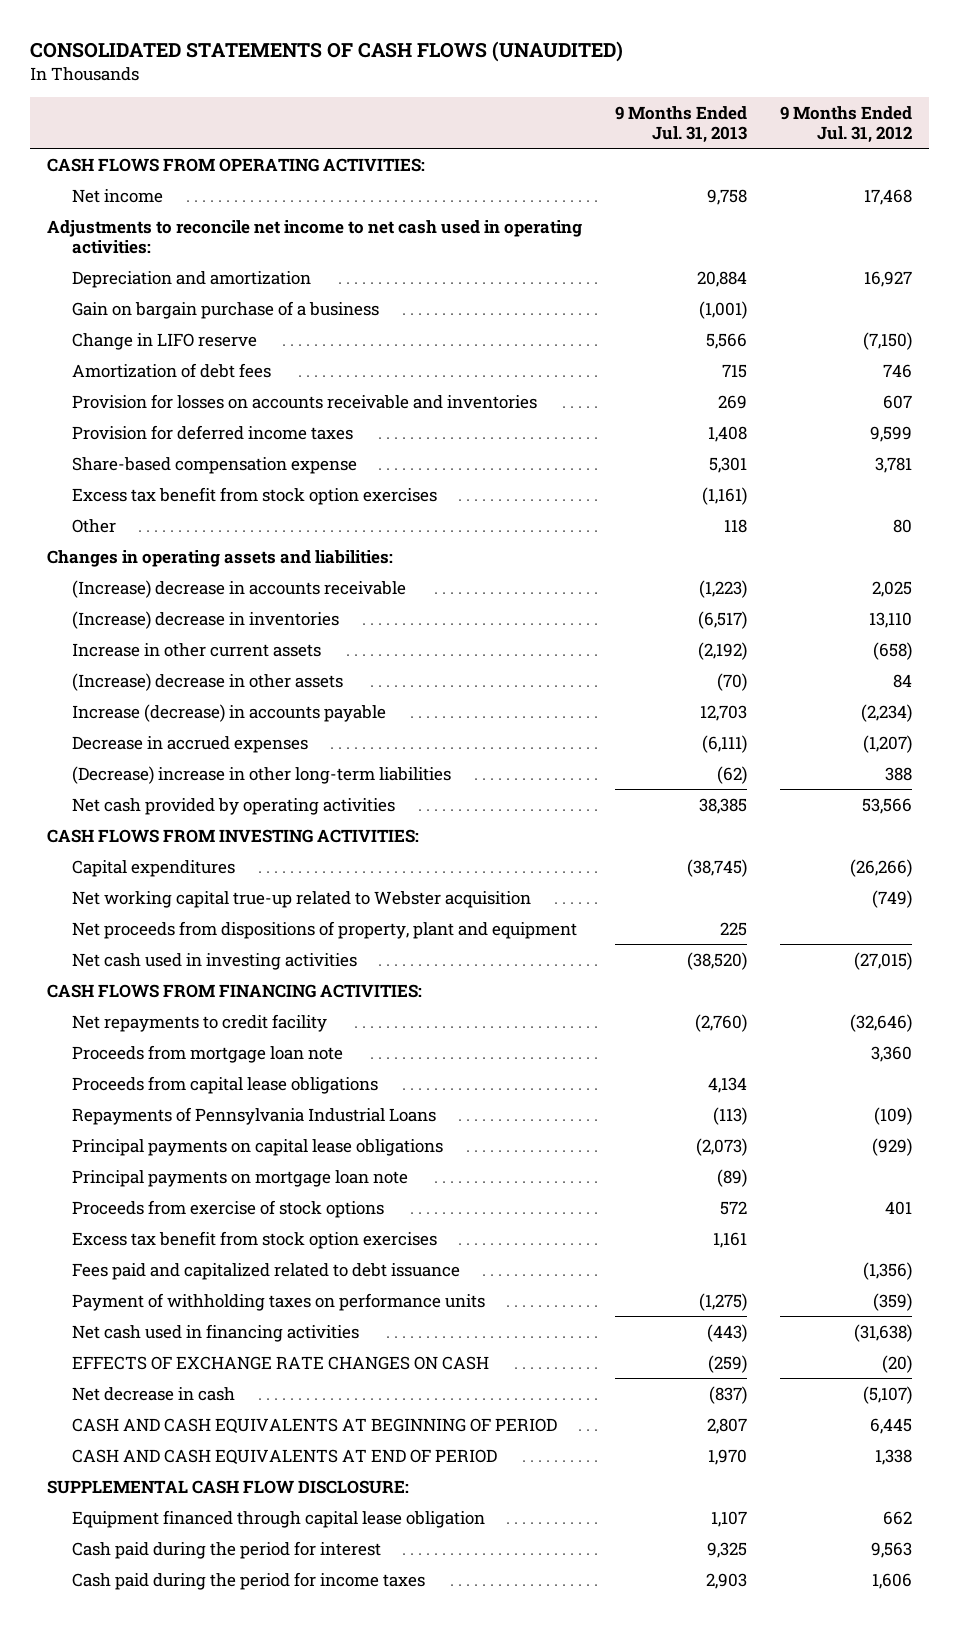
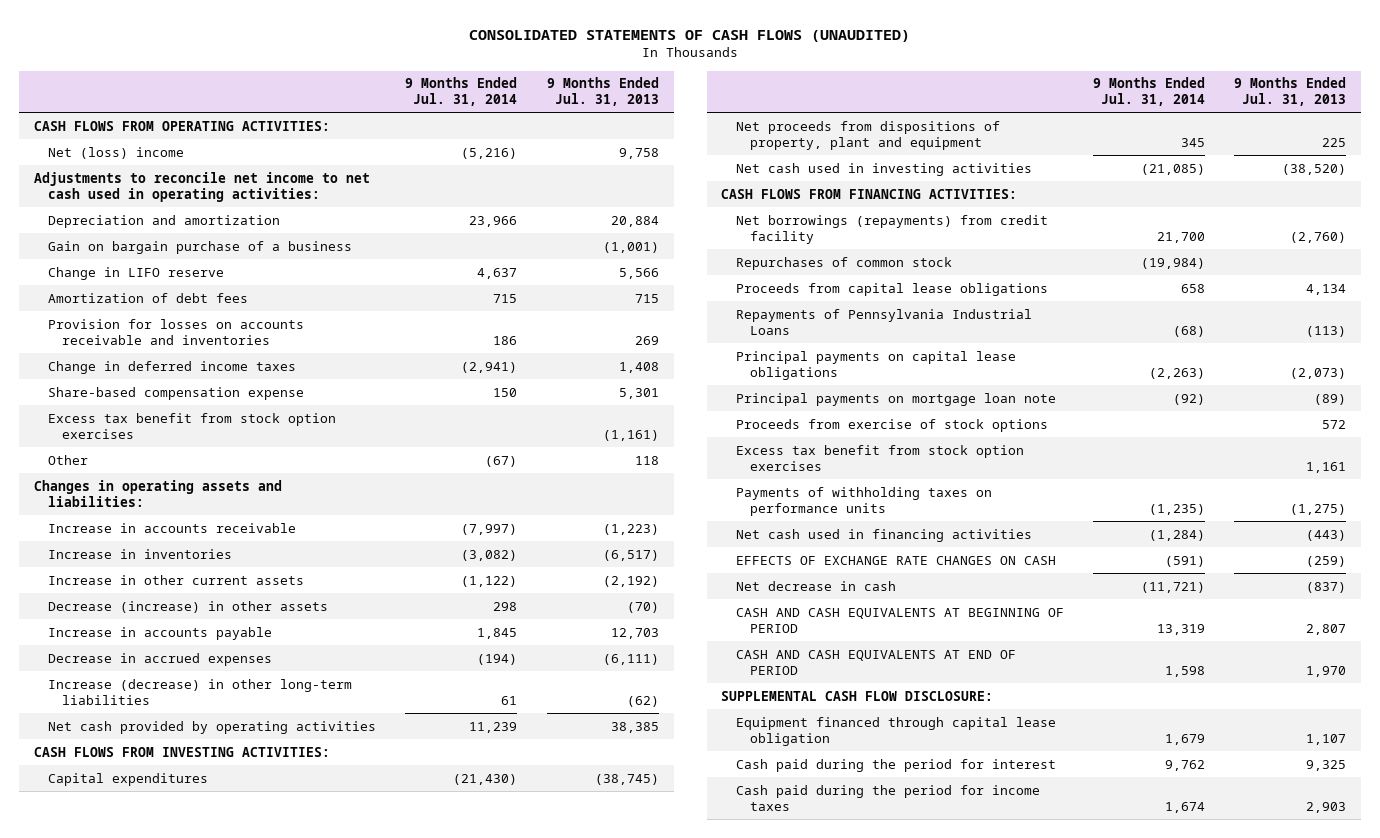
- | 9 Months Ended Jul. 31, 2013 | 9 Months Ended Jul. 31, 2012
+ | 9 Months Ended Jul. 31, 2014 | 9 Months Ended Jul. 31, 2013
- Net income | 9,758 | 17,468
+ Net (loss) income | (5,216) | 9,758
- Provision for deferred income taxes | 1,408 | 9,599
+ Change in deferred income taxes | (2,941) | 1,408
- (Increase) decrease in accounts receivable | (1,223) | 2,025
- (Increase) decrease in inventories | (6,517) | 13,110
+ Increase in accounts receivable | (7,997) | (1,223)
+ Increase in inventories | (3,082) | (6,517)
- (Increase) decrease in other assets | (70) | 84
- Increase (decrease) in accounts payable | 12,703 | (2,234)
+ Decrease (increase) in other assets | 298 | (70)
+ Increase in accounts payable | 1,845 | 12,703
- (Decrease) increase in other long-term liabilities | (62) | 388
+ Increase (decrease) in other long-term liabilities | 61 | (62)
- Net working capital true-up related to Webster acquisition | | (749)
- Net repayments to credit facility | (2,760) | (32,646)
- Proceeds from mortgage loan note | | 3,360
+ Net borrowings (repayments) from credit facility | 21,700 | (2,760)
+ Repurchases of common stock | (19,984) |
- Fees paid and capitalized related to debt issuance | | (1,356)
- Payment of withholding taxes on performance units | (1,275) | (359)
+ Payments of withholding taxes on performance units | (1,235) | (1,275)

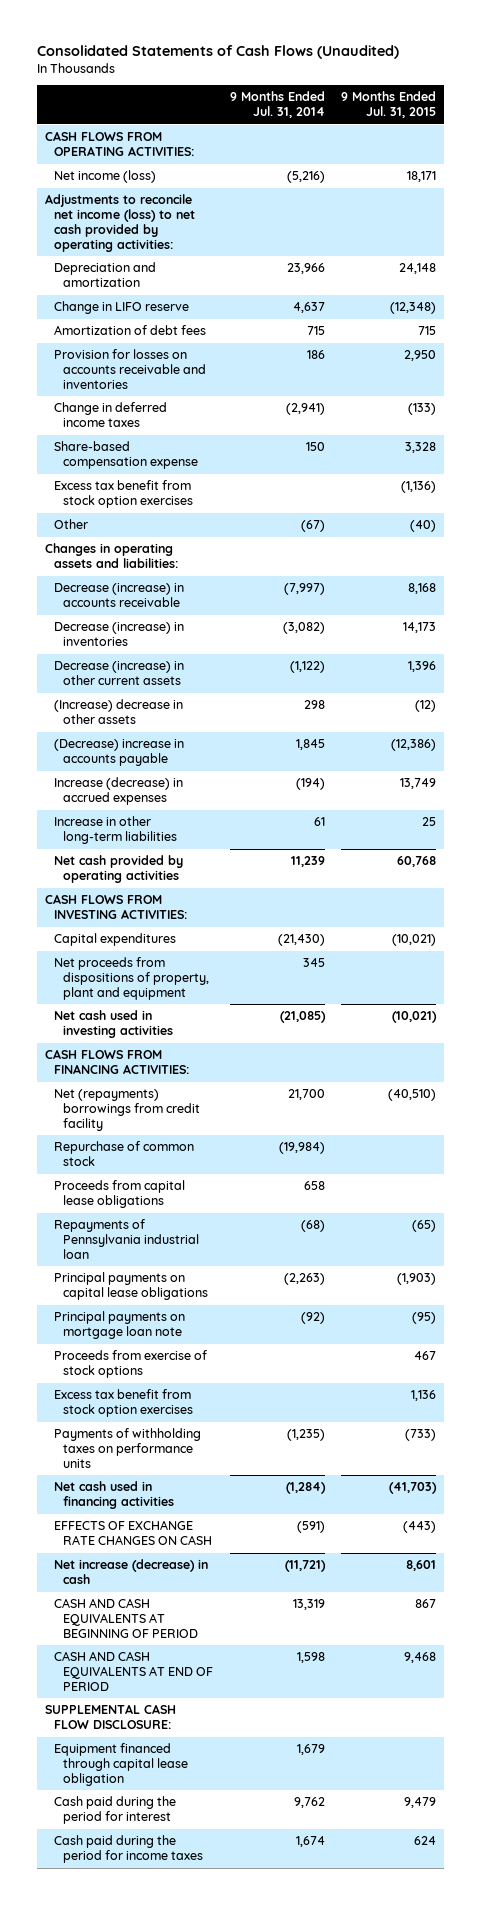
- CONSOLIDATED STATEMENTS OF CASH FLOWS (UNAUDITED)
+ Consolidated Statements of Cash Flows (Unaudited)
- | 9 Months Ended Jul. 31, 2014 | 9 Months Ended Jul. 31, 2013
+ | 9 Months Ended Jul. 31, 2014 | 9 Months Ended Jul. 31, 2015
- Net (loss) income | (5,216) | 9,758
- Adjustments to reconcile net income to net cash used in operating activities:
+ Net income (loss) | (5,216) | 18,171
+ Adjustments to reconcile net income (loss) to net cash provided by operating activities:
- Gain on bargain purchase of a business | | (1,001)
- Increase in accounts receivable | (7,997) | (1,223)
- Increase in inventories | (3,082) | (6,517)
- Increase in other current assets | (1,122) | (2,192)
- Decrease (increase) in other assets | 298 | (70)
- Increase in accounts payable | 1,845 | 12,703
- Decrease in accrued expenses | (194) | (6,111)
- Increase (decrease) in other long-term liabilities | 61 | (62)
+ Decrease (increase) in accounts receivable | (7,997) | 8,168
+ Decrease (increase) in inventories | (3,082) | 14,173
+ Decrease (increase) in other current assets | (1,122) | 1,396
+ (Increase) decrease in other assets | 298 | (12)
+ (Decrease) increase in accounts payable | 1,845 | (12,386)
+ Increase (decrease) in accrued expenses | (194) | 13,749
+ Increase in other long-term liabilities | 61 | 25
- Net borrowings (repayments) from credit facility | 21,700 | (2,760)
- Repurchases of common stock | (19,984) |
+ Net (repayments) borrowings from credit facility | 21,700 | (40,510)
+ Repurchase of common stock | (19,984) |
- Repayments of Pennsylvania Industrial Loans | (68) | (113)
+ Repayments of Pennsylvania industrial loan | (68) | (65)
- Net decrease in cash | (11,721) | (837)
+ Net increase (decrease) in cash | (11,721) | 8,601

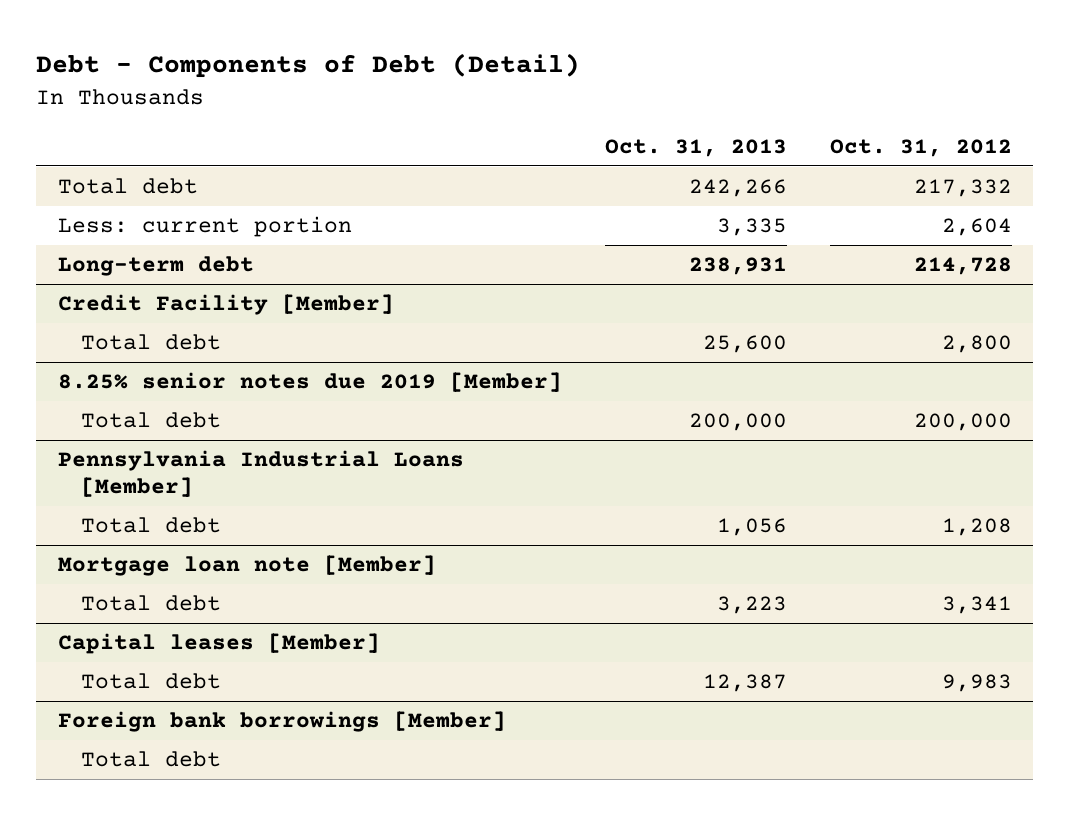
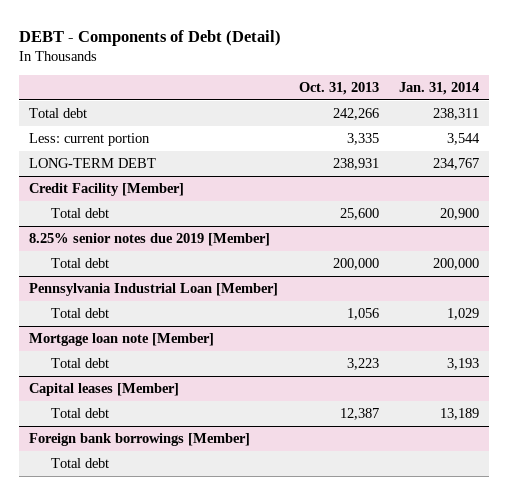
- Debt - Components of Debt (Detail)
+ DEBT - Components of Debt (Detail)
- | Oct. 31, 2013 | Oct. 31, 2012
+ | Oct. 31, 2013 | Jan. 31, 2014
- Long-term debt | 238,931 | 214,728
+ LONG-TERM DEBT | 238,931 | 234,767
- Pennsylvania Industrial Loans [Member]
+ Pennsylvania Industrial Loan [Member]

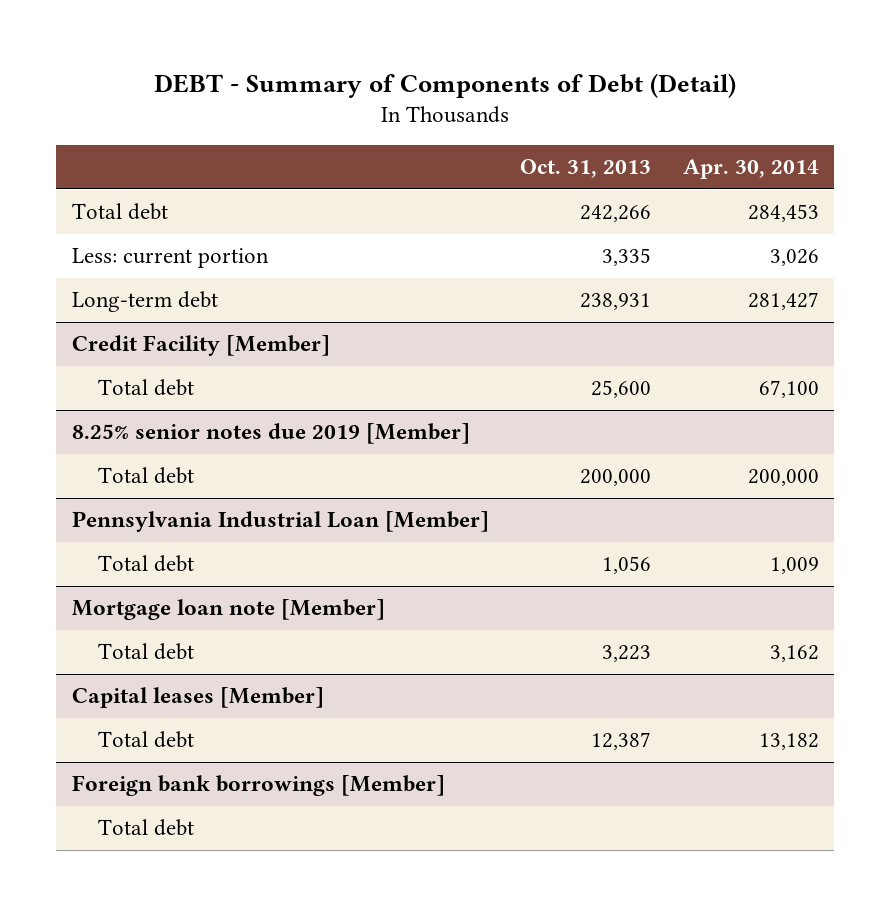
- DEBT - Components of Debt (Detail)
+ DEBT - Summary of Components of Debt (Detail)
- | Oct. 31, 2013 | Jan. 31, 2014
+ | Oct. 31, 2013 | Apr. 30, 2014
- LONG-TERM DEBT | 238,931 | 234,767
+ Long-term debt | 238,931 | 281,427

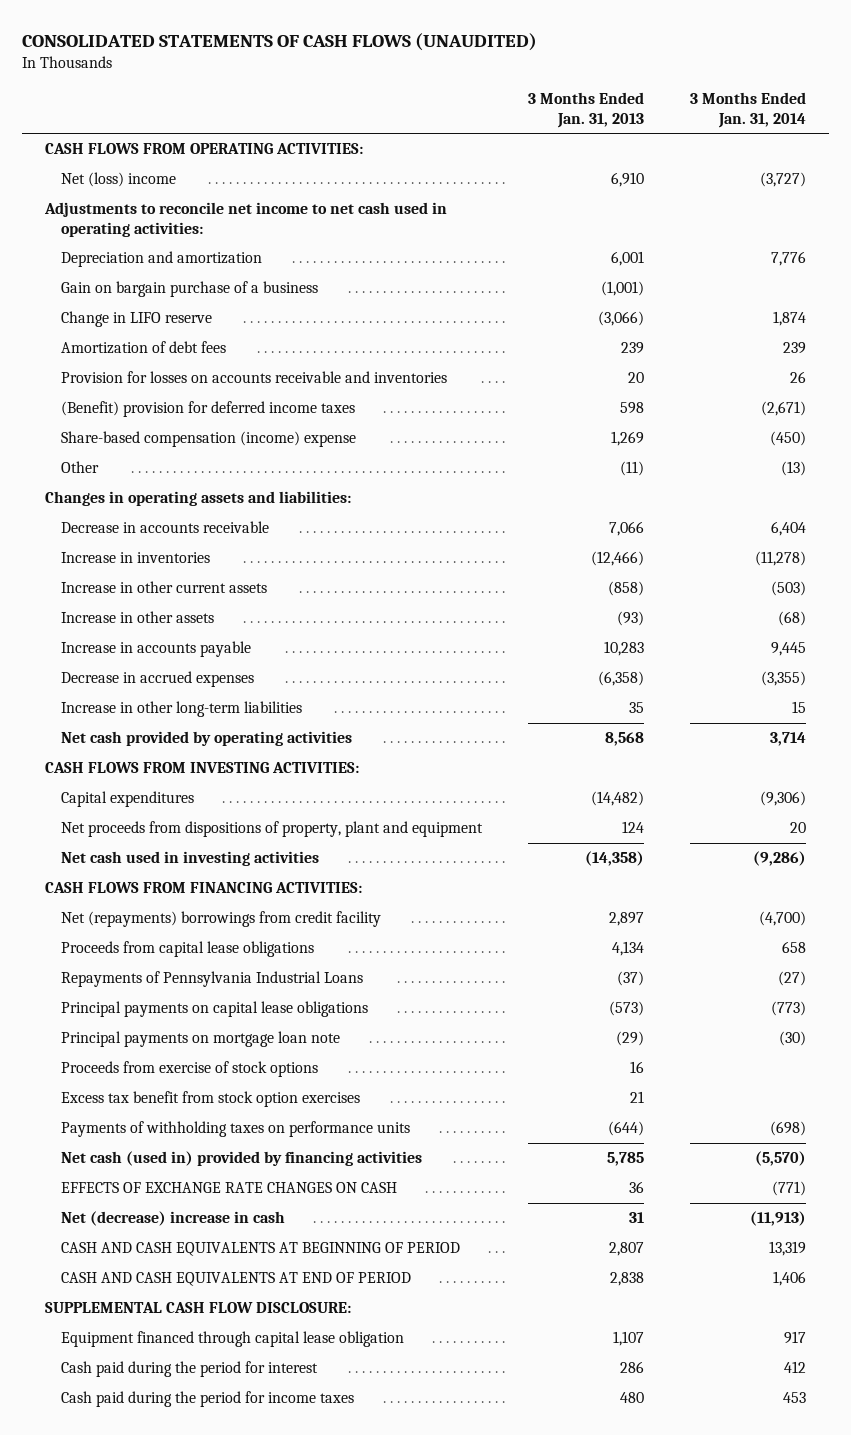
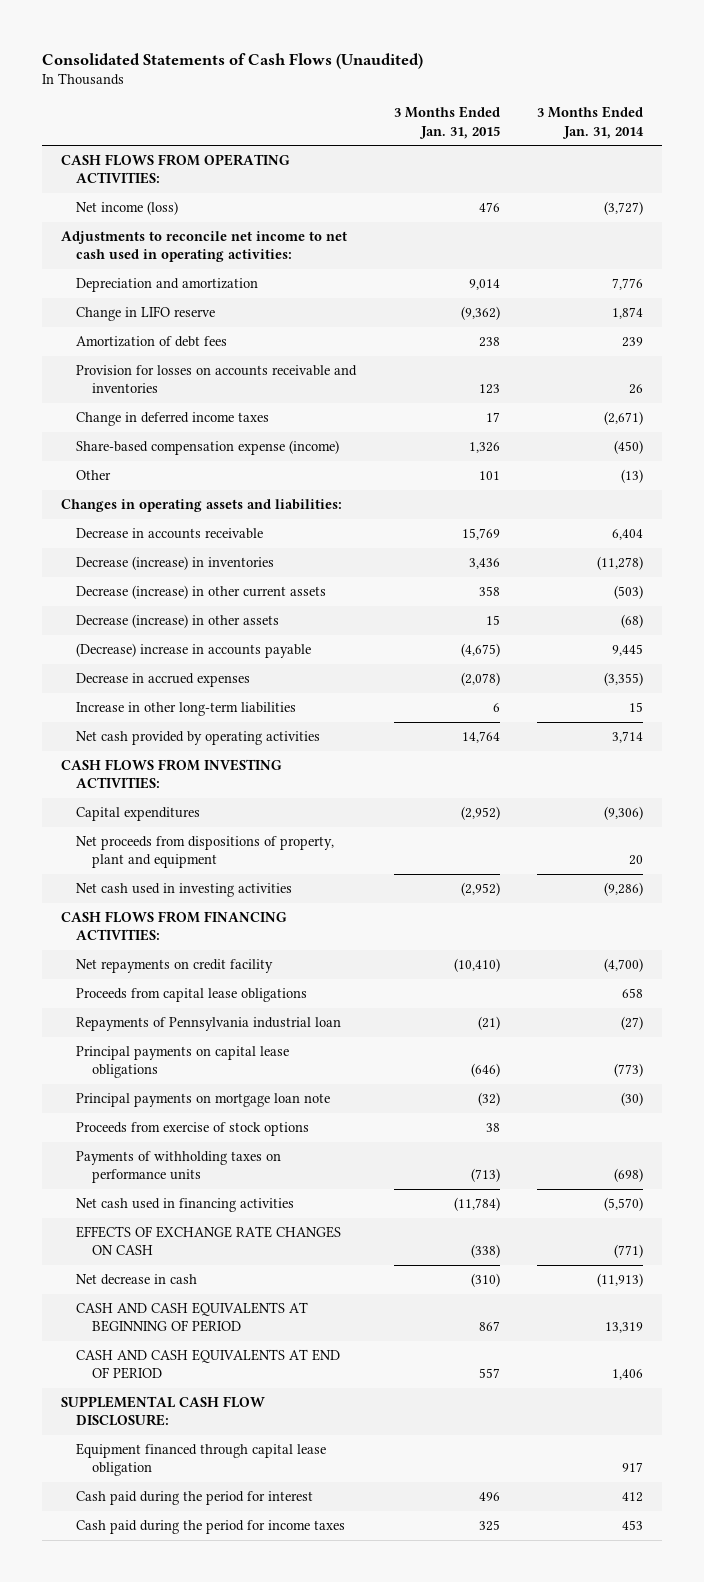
- CONSOLIDATED STATEMENTS OF CASH FLOWS (UNAUDITED)
+ Consolidated Statements of Cash Flows (Unaudited)
- | 3 Months Ended Jan. 31, 2013 | 3 Months Ended Jan. 31, 2014
+ | 3 Months Ended Jan. 31, 2015 | 3 Months Ended Jan. 31, 2014
- Net (loss) income | 6,910 | (3,727)
+ Net income (loss) | 476 | (3,727)
- Gain on bargain purchase of a business | (1,001) |
- (Benefit) provision for deferred income taxes | 598 | (2,671)
- Share-based compensation (income) expense | 1,269 | (450)
+ Change in deferred income taxes | 17 | (2,671)
+ Share-based compensation expense (income) | 1,326 | (450)
- Increase in inventories | (12,466) | (11,278)
- Increase in other current assets | (858) | (503)
- Increase in other assets | (93) | (68)
- Increase in accounts payable | 10,283 | 9,445
+ Decrease (increase) in inventories | 3,436 | (11,278)
+ Decrease (increase) in other current assets | 358 | (503)
+ Decrease (increase) in other assets | 15 | (68)
+ (Decrease) increase in accounts payable | (4,675) | 9,445
- Net (repayments) borrowings from credit facility | 2,897 | (4,700)
+ Net repayments on credit facility | (10,410) | (4,700)
- Repayments of Pennsylvania Industrial Loans | (37) | (27)
+ Repayments of Pennsylvania industrial loan | (21) | (27)
- Excess tax benefit from stock option exercises | 21 |
- Net cash (used in) provided by financing activities | 5,785 | (5,570)
+ Net cash used in financing activities | (11,784) | (5,570)
- Net (decrease) increase in cash | 31 | (11,913)
+ Net decrease in cash | (310) | (11,913)

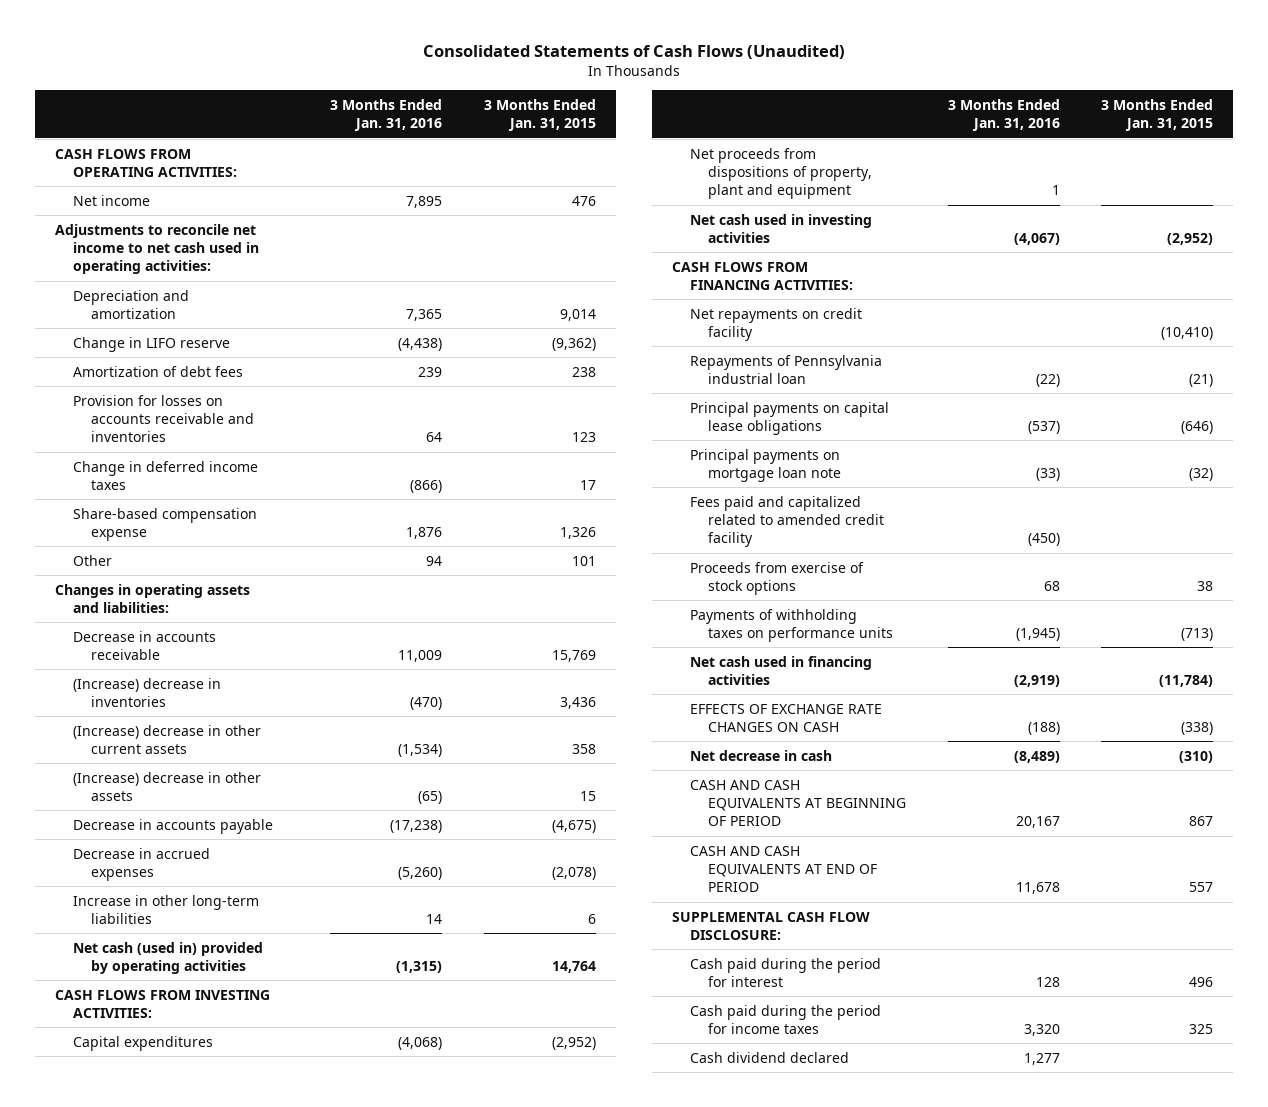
- | 3 Months Ended Jan. 31, 2015 | 3 Months Ended Jan. 31, 2014
+ | 3 Months Ended Jan. 31, 2016 | 3 Months Ended Jan. 31, 2015
- Net income (loss) | 476 | (3,727)
+ Net income | 7,895 | 476
- Share-based compensation expense (income) | 1,326 | (450)
+ Share-based compensation expense | 1,876 | 1,326
- Decrease (increase) in inventories | 3,436 | (11,278)
- Decrease (increase) in other current assets | 358 | (503)
- Decrease (increase) in other assets | 15 | (68)
- (Decrease) increase in accounts payable | (4,675) | 9,445
+ (Increase) decrease in inventories | (470) | 3,436
+ (Increase) decrease in other current assets | (1,534) | 358
+ (Increase) decrease in other assets | (65) | 15
+ Decrease in accounts payable | (17,238) | (4,675)
- Net cash provided by operating activities | 14,764 | 3,714
+ Net cash (used in) provided by operating activities | (1,315) | 14,764
- Proceeds from capital lease obligations | | 658
+ Fees paid and capitalized related to amended credit facility | (450) |
- Equipment financed through capital lease obligation | | 917
+ Cash dividend declared | 1,277 |

